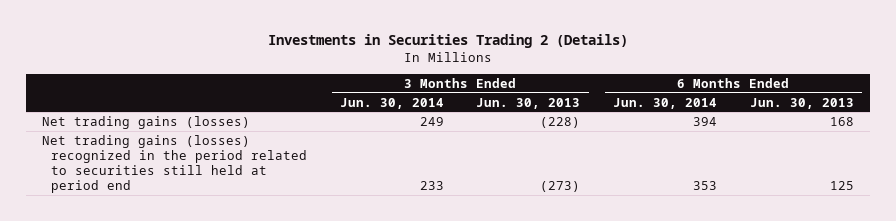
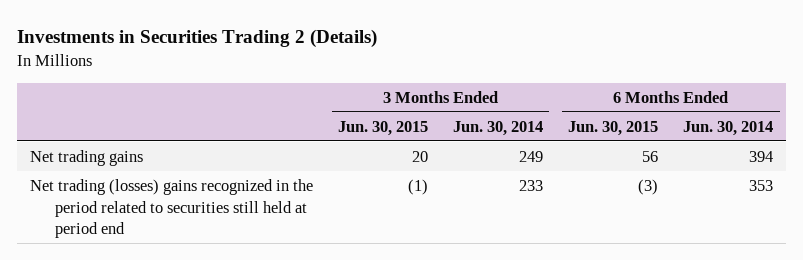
- | 3 Months Ended Jun. 30, 2014 | 3 Months Ended Jun. 30, 2013 | 6 Months Ended Jun. 30, 2014 | 6 Months Ended Jun. 30, 2013
+ | 3 Months Ended Jun. 30, 2015 | 3 Months Ended Jun. 30, 2014 | 6 Months Ended Jun. 30, 2015 | 6 Months Ended Jun. 30, 2014
- Net trading gains (losses) | 249 | (228) | 394 | 168
- Net trading gains (losses) recognized in the period related to securities still held at period end | 233 | (273) | 353 | 125
+ Net trading gains | 20 | 249 | 56 | 394
+ Net trading (losses) gains recognized in the period related to securities still held at period end | (1) | 233 | (3) | 353

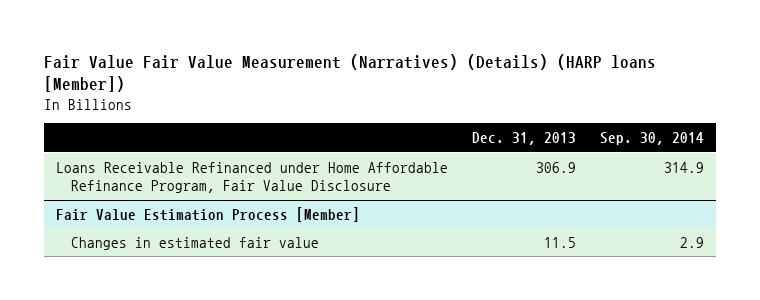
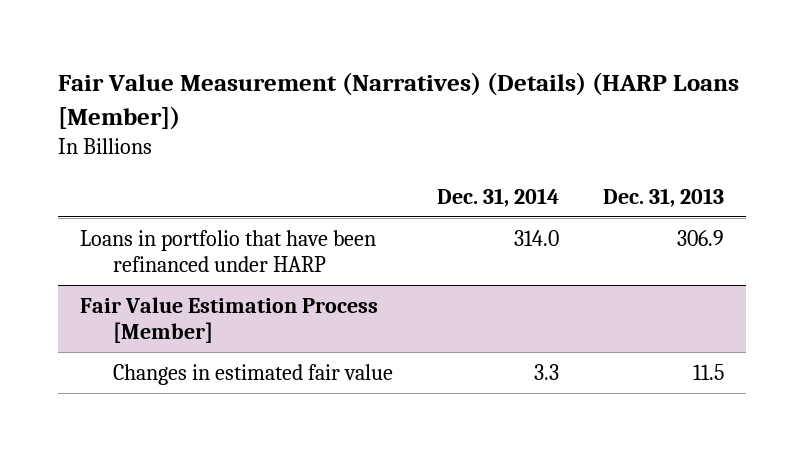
- Fair Value Fair Value Measurement (Narratives) (Details) (HARP loans [Member])
+ Fair Value Measurement (Narratives) (Details) (HARP Loans [Member])
- | Dec. 31, 2013 | Sep. 30, 2014
+ | Dec. 31, 2014 | Dec. 31, 2013
- Loans Receivable Refinanced under Home Affordable Refinance Program, Fair Value Disclosure | 306.9 | 314.9
+ Loans in portfolio that have been refinanced under HARP | 314.0 | 306.9

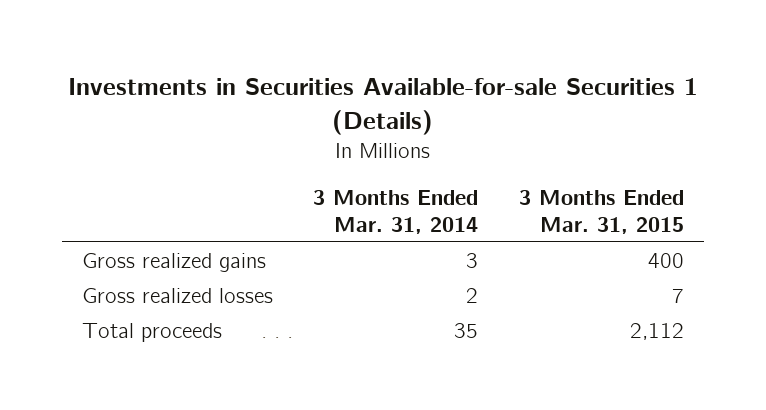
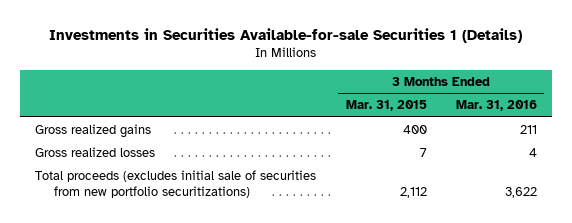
- | 3 Months Ended Mar. 31, 2014 | 3 Months Ended Mar. 31, 2015
+ | 3 Months Ended Mar. 31, 2015 | 3 Months Ended Mar. 31, 2016
- Total proceeds | 35 | 2,112
+ Total proceeds (excludes initial sale of securities from new portfolio securitizations) | 2,112 | 3,622

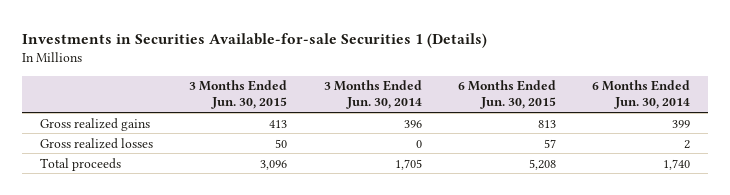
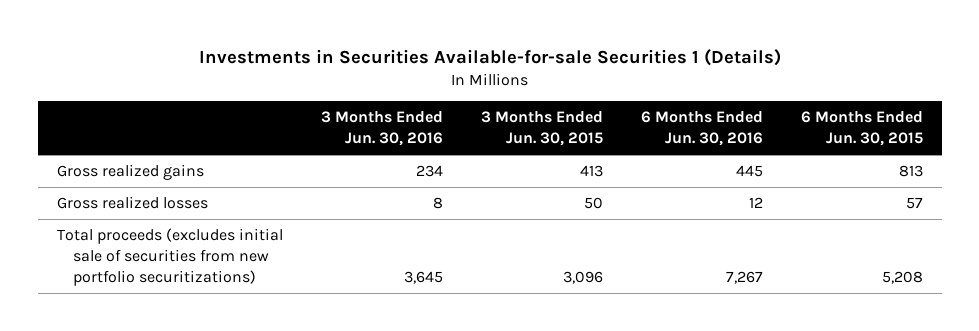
- | 3 Months Ended Jun. 30, 2015 | 3 Months Ended Jun. 30, 2014 | 6 Months Ended Jun. 30, 2015 | 6 Months Ended Jun. 30, 2014
+ | 3 Months Ended Jun. 30, 2016 | 3 Months Ended Jun. 30, 2015 | 6 Months Ended Jun. 30, 2016 | 6 Months Ended Jun. 30, 2015
- Total proceeds | 3,096 | 1,705 | 5,208 | 1,740
+ Total proceeds (excludes initial sale of securities from new portfolio securitizations) | 3,645 | 3,096 | 7,267 | 5,208

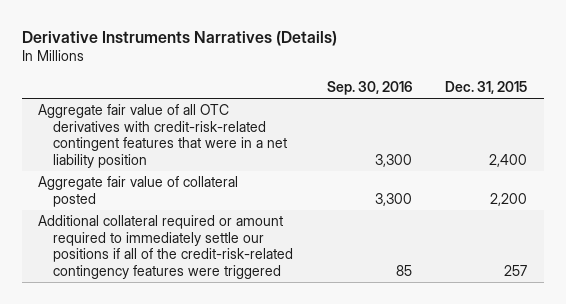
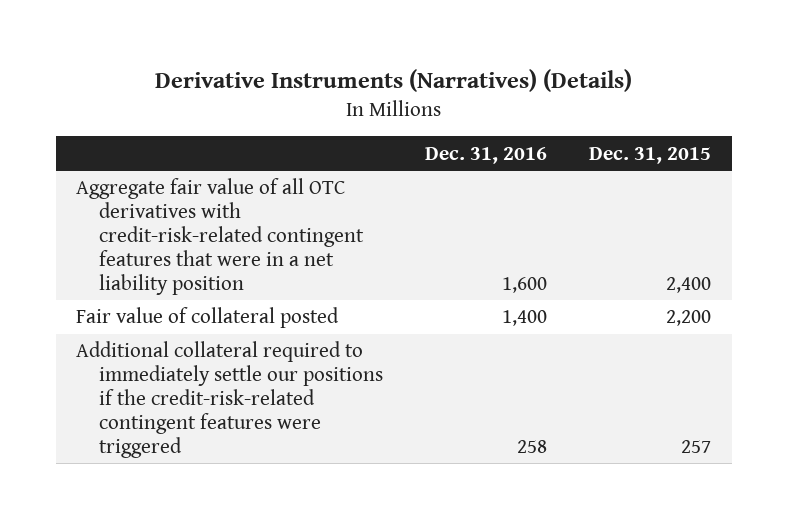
- Derivative Instruments Narratives (Details)
+ Derivative Instruments (Narratives) (Details)
- | Sep. 30, 2016 | Dec. 31, 2015
+ | Dec. 31, 2016 | Dec. 31, 2015
- Aggregate fair value of collateral posted | 3,300 | 2,200
- Additional collateral required or amount required to immediately settle our positions if all of the credit-risk-related contingency features were triggered | 85 | 257
+ Fair value of collateral posted | 1,400 | 2,200
+ Additional collateral required to immediately settle our positions if the credit-risk-related contingent features were triggered | 258 | 257

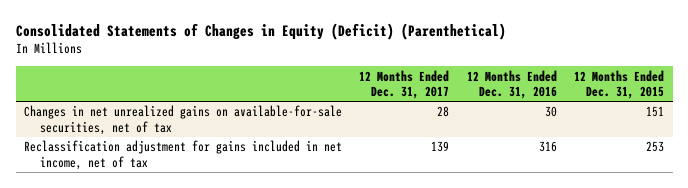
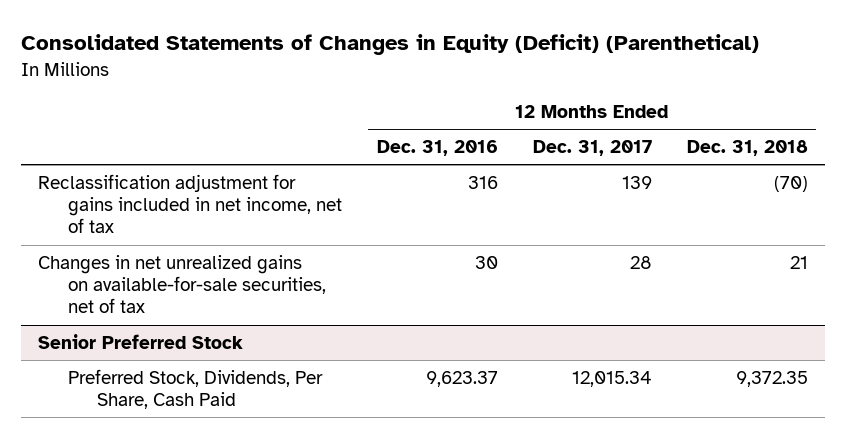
- | 12 Months Ended Dec. 31, 2017 | 12 Months Ended Dec. 31, 2016 | 12 Months Ended Dec. 31, 2015
+ | 12 Months Ended Dec. 31, 2016 | 12 Months Ended Dec. 31, 2017 | 12 Months Ended Dec. 31, 2018
moved down: Changes in net unrealized gains on available-for-sale securities, net of tax | 30 | 28 | 21
+ Senior Preferred Stock
+ Preferred Stock, Dividends, Per Share, Cash Paid | 9,623.37 | 12,015.34 | 9,372.35

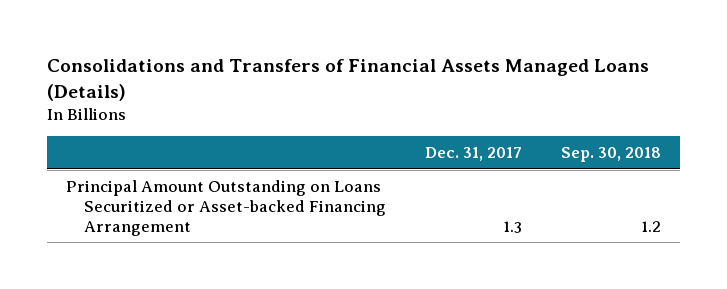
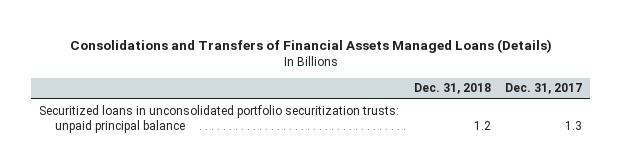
- | Dec. 31, 2017 | Sep. 30, 2018
+ | Dec. 31, 2018 | Dec. 31, 2017
- Principal Amount Outstanding on Loans Securitized or Asset-backed Financing Arrangement | 1.3 | 1.2
+ Securitized loans in unconsolidated portfolio securitization trusts: unpaid principal balance | 1.2 | 1.3

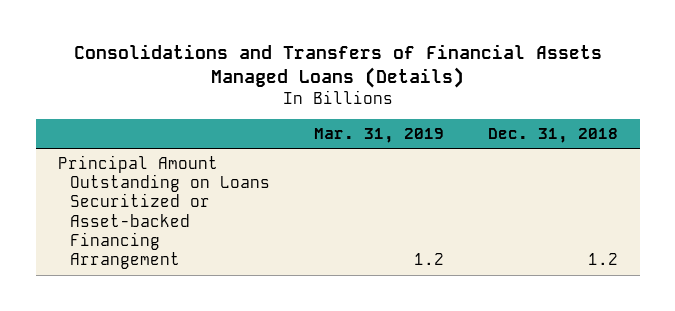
- | Dec. 31, 2018 | Dec. 31, 2017
+ | Mar. 31, 2019 | Dec. 31, 2018
- Securitized loans in unconsolidated portfolio securitization trusts: unpaid principal balance | 1.2 | 1.3
+ Principal Amount Outstanding on Loans Securitized or Asset-backed Financing Arrangement | 1.2 | 1.2

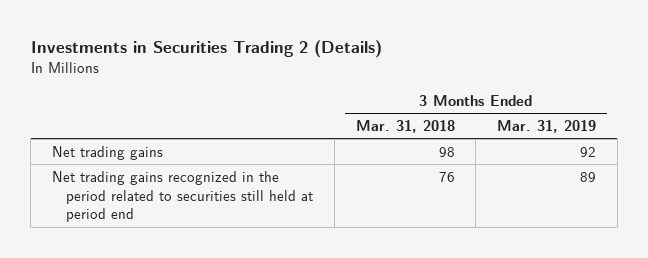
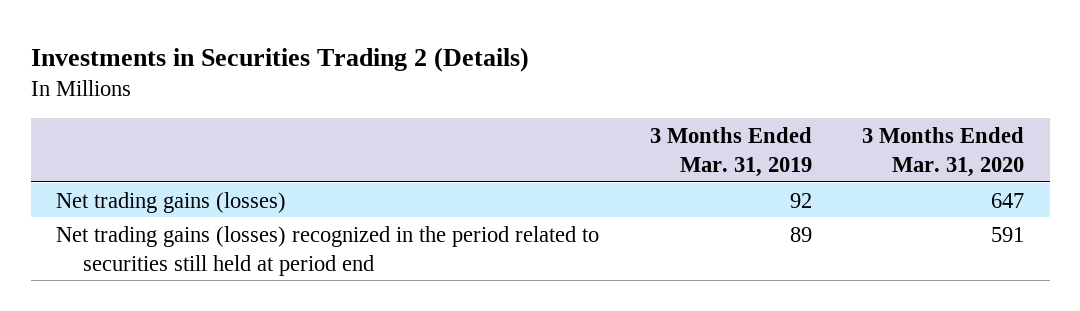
- | 3 Months Ended Mar. 31, 2018 | 3 Months Ended Mar. 31, 2019
+ | 3 Months Ended Mar. 31, 2019 | 3 Months Ended Mar. 31, 2020
- Net trading gains | 98 | 92
- Net trading gains recognized in the period related to securities still held at period end | 76 | 89
+ Net trading gains (losses) | 92 | 647
+ Net trading gains (losses) recognized in the period related to securities still held at period end | 89 | 591

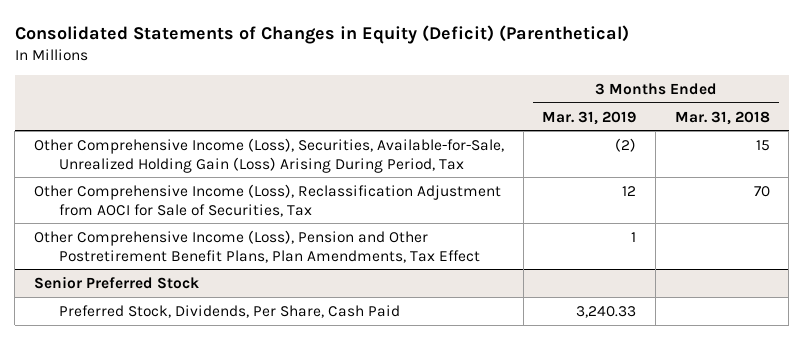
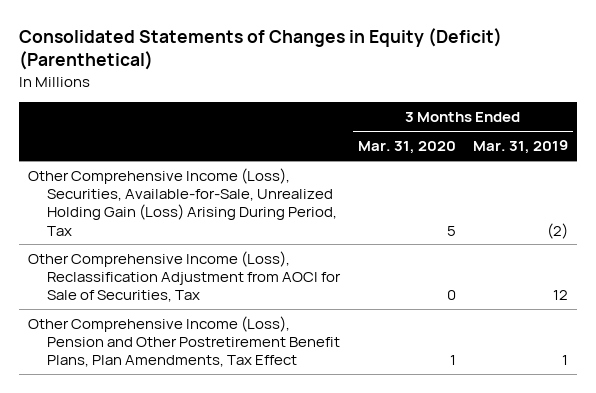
- | 3 Months Ended Mar. 31, 2019 | 3 Months Ended Mar. 31, 2018
+ | 3 Months Ended Mar. 31, 2020 | 3 Months Ended Mar. 31, 2019
- Senior Preferred Stock
- Preferred Stock, Dividends, Per Share, Cash Paid | 3,240.33 |

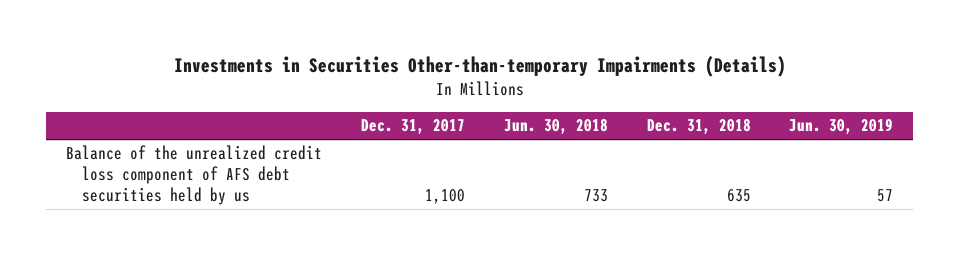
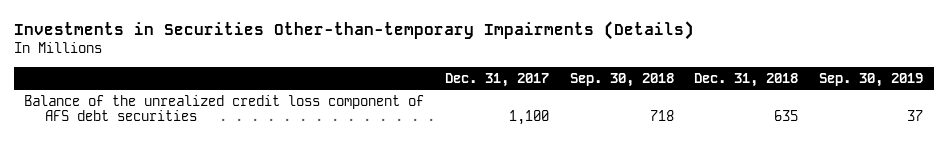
- | Dec. 31, 2017 | Jun. 30, 2018 | Dec. 31, 2018 | Jun. 30, 2019
+ | Dec. 31, 2017 | Sep. 30, 2018 | Dec. 31, 2018 | Sep. 30, 2019
- Balance of the unrealized credit loss component of AFS debt securities held by us | 1,100 | 733 | 635 | 57
+ Balance of the unrealized credit loss component of AFS debt securities | 1,100 | 718 | 635 | 37

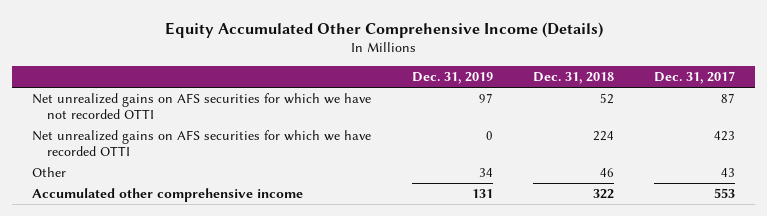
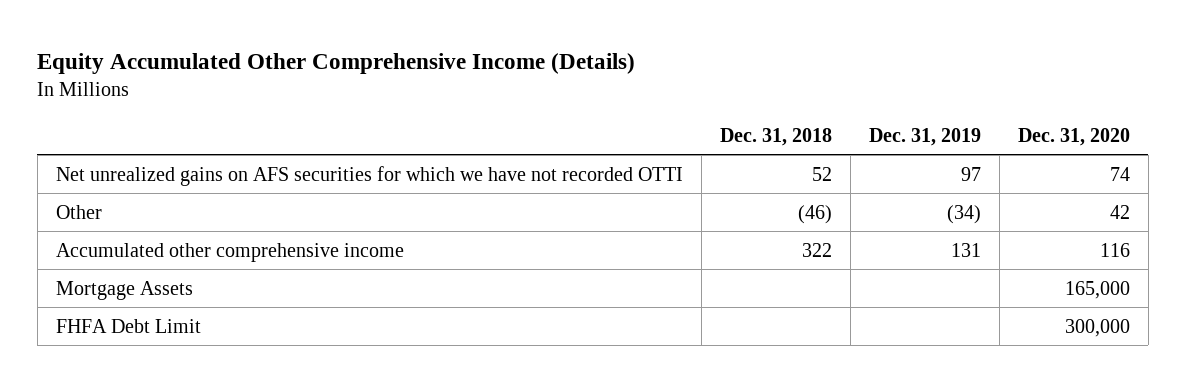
- | Dec. 31, 2019 | Dec. 31, 2018 | Dec. 31, 2017
+ | Dec. 31, 2018 | Dec. 31, 2019 | Dec. 31, 2020
- Net unrealized gains on AFS securities for which we have recorded OTTI | 0 | 224 | 423
- Other | 34 | 46 | 43
+ Other | (46) | (34) | 42
+ Mortgage Assets | | | 165,000
+ FHFA Debt Limit | | | 300,000

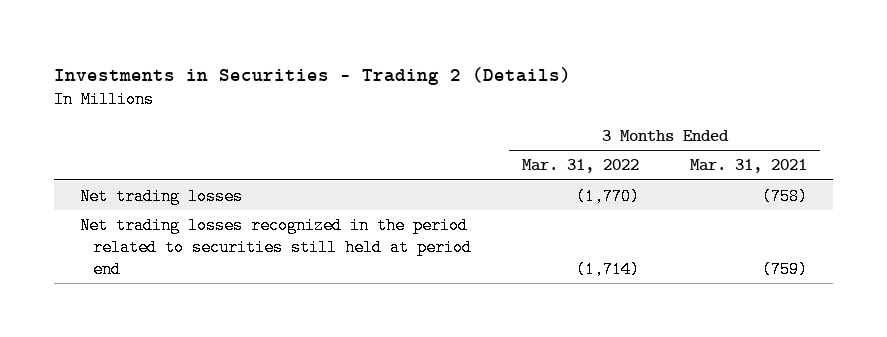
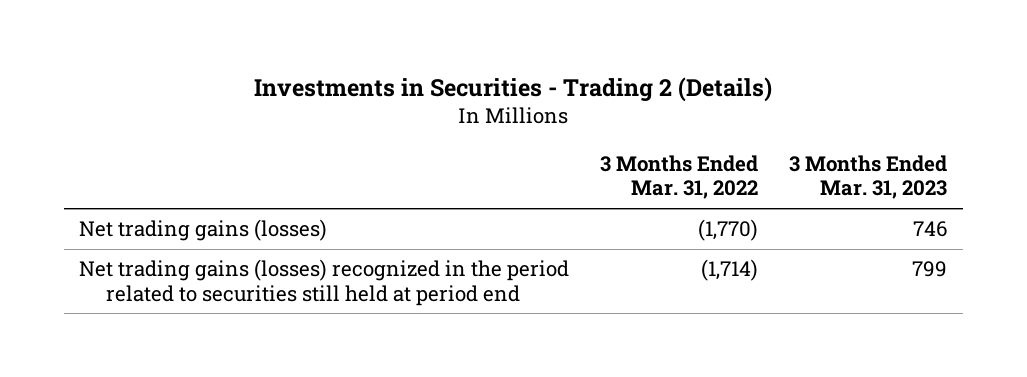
- | 3 Months Ended Mar. 31, 2022 | 3 Months Ended Mar. 31, 2021
+ | 3 Months Ended Mar. 31, 2022 | 3 Months Ended Mar. 31, 2023
- Net trading losses | (1,770) | (758)
- Net trading losses recognized in the period related to securities still held at period end | (1,714) | (759)
+ Net trading gains (losses) | (1,770) | 746
+ Net trading gains (losses) recognized in the period related to securities still held at period end | (1,714) | 799

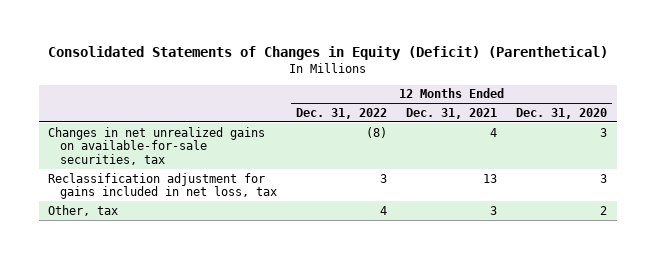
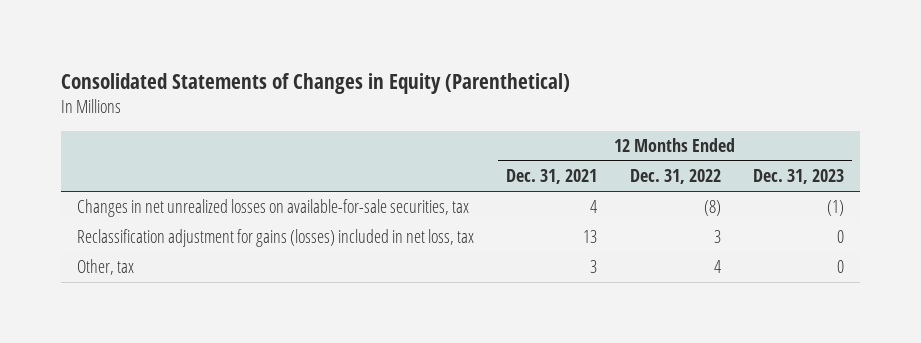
- Consolidated Statements of Changes in Equity (Deficit) (Parenthetical)
+ Consolidated Statements of Changes in Equity (Parenthetical)
- | 12 Months Ended Dec. 31, 2022 | 12 Months Ended Dec. 31, 2021 | 12 Months Ended Dec. 31, 2020
+ | 12 Months Ended Dec. 31, 2021 | 12 Months Ended Dec. 31, 2022 | 12 Months Ended Dec. 31, 2023
- Changes in net unrealized gains on available-for-sale securities, tax | (8) | 4 | 3
- Reclassification adjustment for gains included in net loss, tax | 3 | 13 | 3
+ Changes in net unrealized losses on available-for-sale securities, tax | 4 | (8) | (1)
+ Reclassification adjustment for gains (losses) included in net loss, tax | 13 | 3 | 0

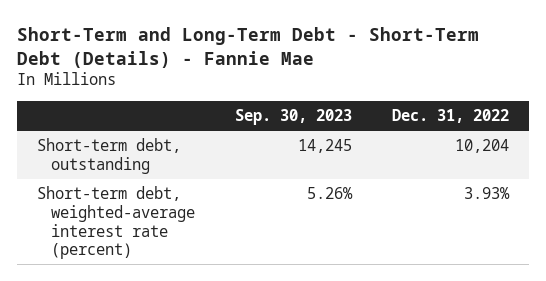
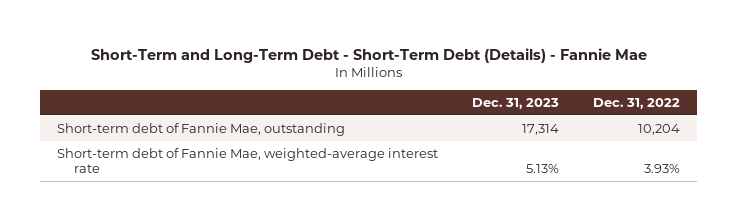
- | Sep. 30, 2023 | Dec. 31, 2022
+ | Dec. 31, 2023 | Dec. 31, 2022
- Short-term debt, outstanding | 14,245 | 10,204
- Short-term debt, weighted-average interest rate (percent) | 5.26% | 3.93%
+ Short-term debt of Fannie Mae, outstanding | 17,314 | 10,204
+ Short-term debt of Fannie Mae, weighted-average interest rate | 5.13% | 3.93%

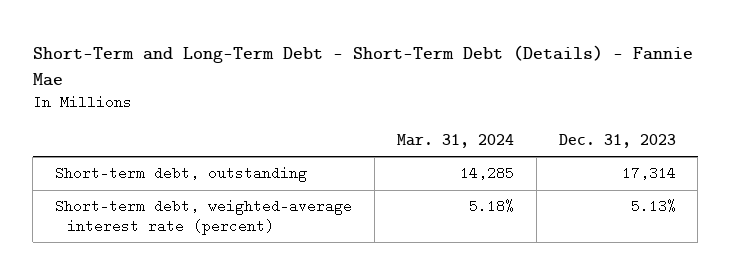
- | Dec. 31, 2023 | Dec. 31, 2022
+ | Mar. 31, 2024 | Dec. 31, 2023
- Short-term debt of Fannie Mae, outstanding | 17,314 | 10,204
- Short-term debt of Fannie Mae, weighted-average interest rate | 5.13% | 3.93%
+ Short-term debt, outstanding | 14,285 | 17,314
+ Short-term debt, weighted-average interest rate (percent) | 5.18% | 5.13%

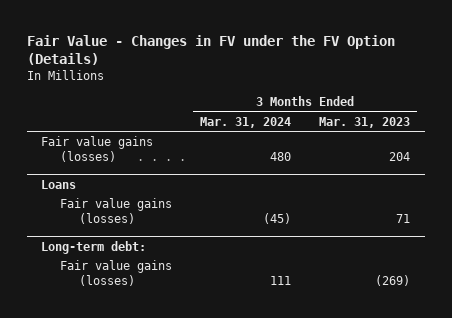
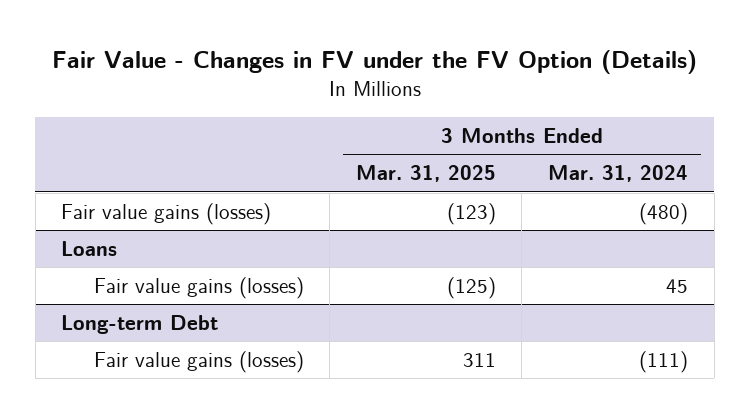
- | 3 Months Ended Mar. 31, 2024 | 3 Months Ended Mar. 31, 2023
+ | 3 Months Ended Mar. 31, 2025 | 3 Months Ended Mar. 31, 2024
- Fair value gains (losses) | 480 | 204
+ Fair value gains (losses) | (123) | (480)
@ Loans
- Fair value gains (losses) | (45) | 71
- Long-term debt:
- Fair value gains (losses) | 111 | (269)
@ Loans
+ Fair value gains (losses) | (125) | 45
+ Long-term Debt
+ Fair value gains (losses) | 311 | (111)

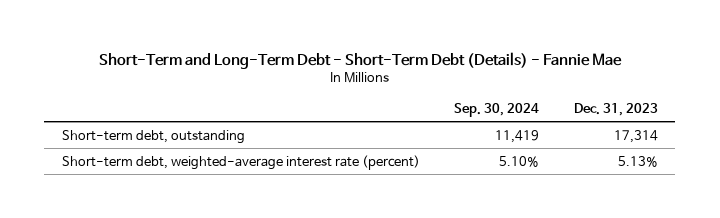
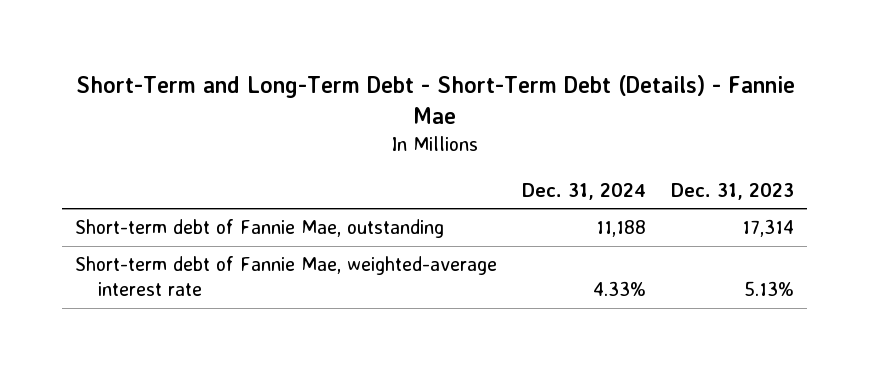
- | Sep. 30, 2024 | Dec. 31, 2023
+ | Dec. 31, 2024 | Dec. 31, 2023
- Short-term debt, outstanding | 11,419 | 17,314
- Short-term debt, weighted-average interest rate (percent) | 5.10% | 5.13%
+ Short-term debt of Fannie Mae, outstanding | 11,188 | 17,314
+ Short-term debt of Fannie Mae, weighted-average interest rate | 4.33% | 5.13%

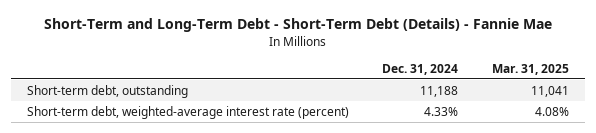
- | Dec. 31, 2024 | Dec. 31, 2023
+ | Dec. 31, 2024 | Mar. 31, 2025
- Short-term debt of Fannie Mae, outstanding | 11,188 | 17,314
- Short-term debt of Fannie Mae, weighted-average interest rate | 4.33% | 5.13%
+ Short-term debt, outstanding | 11,188 | 11,041
+ Short-term debt, weighted-average interest rate (percent) | 4.33% | 4.08%

